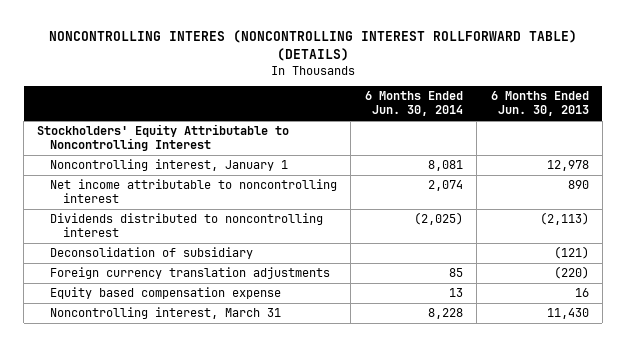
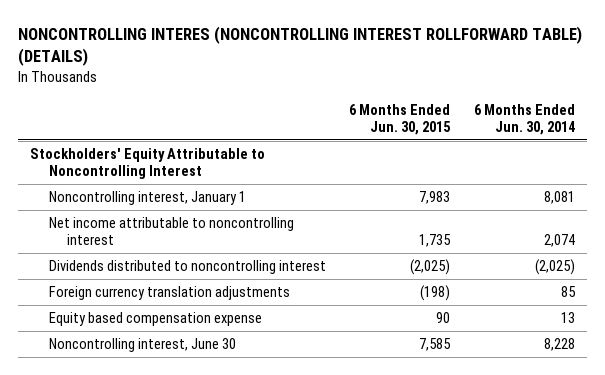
- | 6 Months Ended Jun. 30, 2014 | 6 Months Ended Jun. 30, 2013
+ | 6 Months Ended Jun. 30, 2015 | 6 Months Ended Jun. 30, 2014
- Deconsolidation of subsidiary | | (121)
- Noncontrolling interest, March 31 | 8,228 | 11,430
+ Noncontrolling interest, June 30 | 7,585 | 8,228

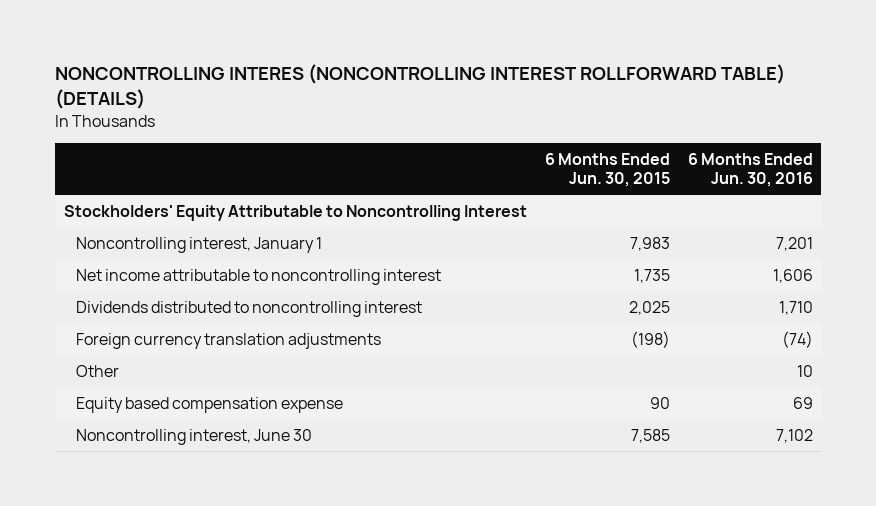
- | 6 Months Ended Jun. 30, 2015 | 6 Months Ended Jun. 30, 2014
+ | 6 Months Ended Jun. 30, 2015 | 6 Months Ended Jun. 30, 2016
- Dividends distributed to noncontrolling interest | (2,025) | (2,025)
+ Dividends distributed to noncontrolling interest | 2,025 | 1,710
+ Other | | 10

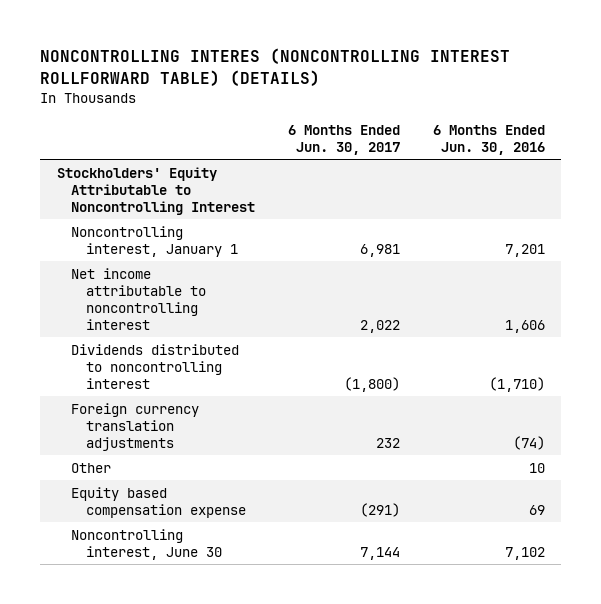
- | 6 Months Ended Jun. 30, 2015 | 6 Months Ended Jun. 30, 2016
+ | 6 Months Ended Jun. 30, 2017 | 6 Months Ended Jun. 30, 2016
- Dividends distributed to noncontrolling interest | 2,025 | 1,710
+ Dividends distributed to noncontrolling interest | (1,800) | (1,710)

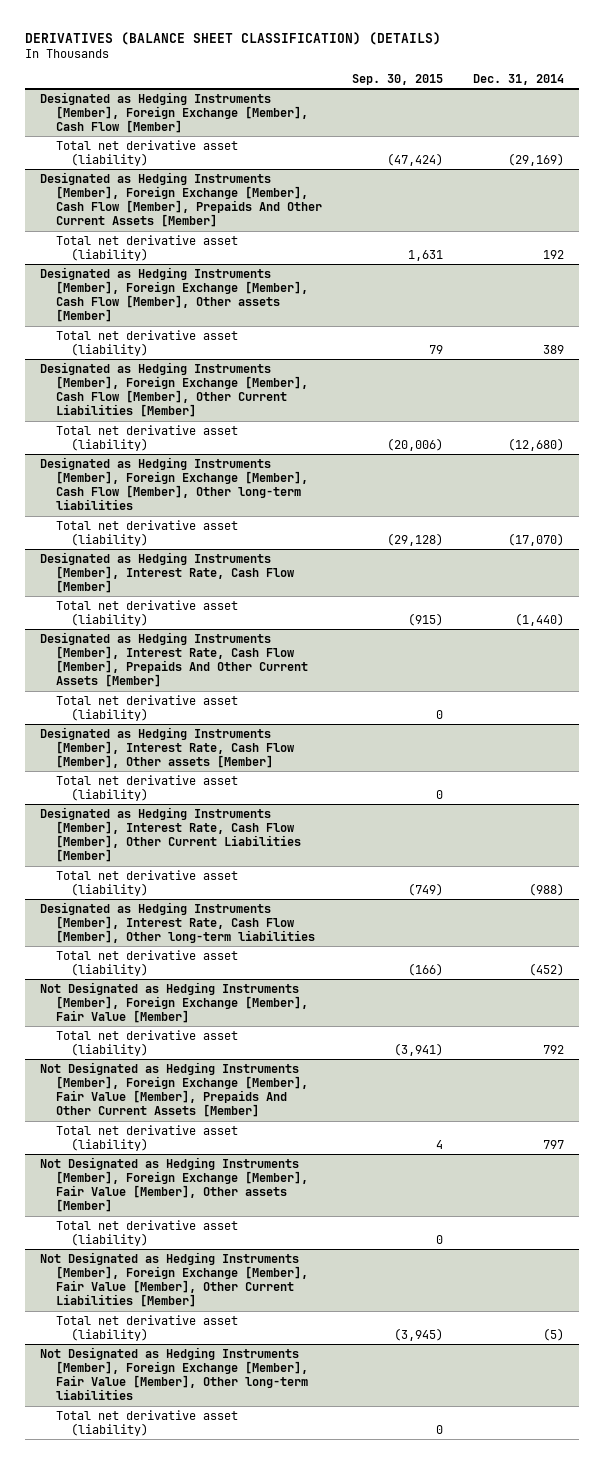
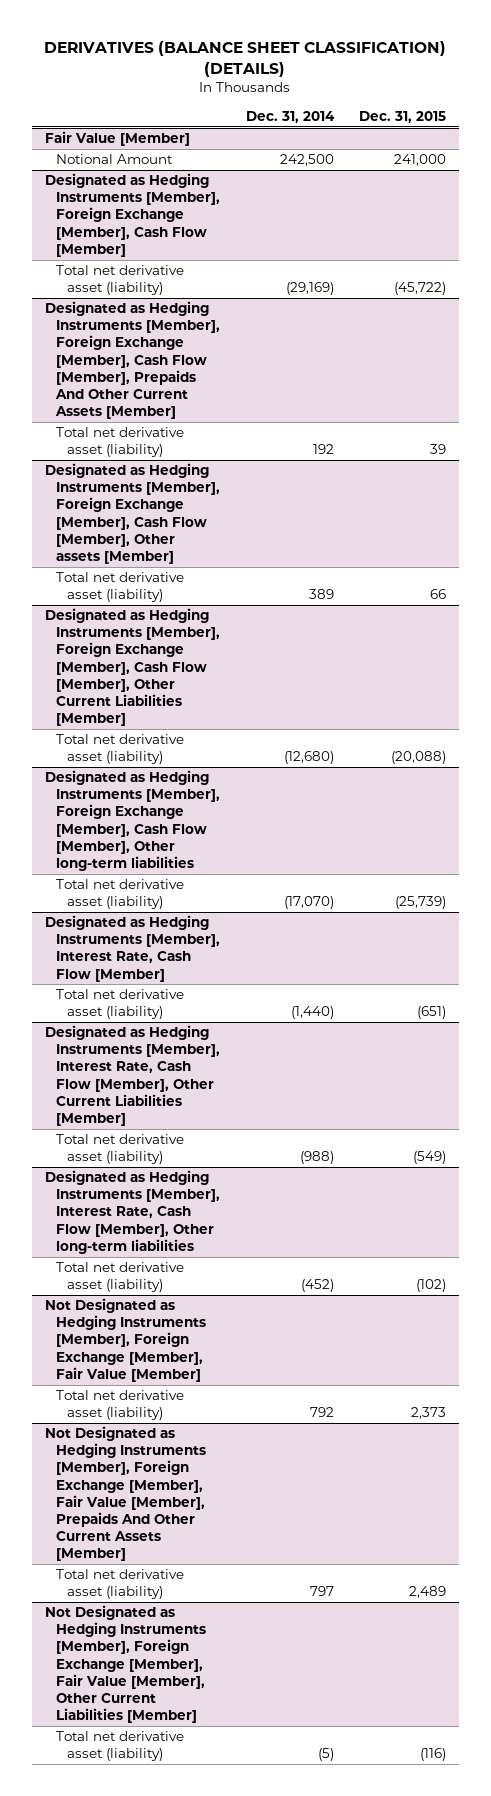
- | Sep. 30, 2015 | Dec. 31, 2014
+ | Dec. 31, 2014 | Dec. 31, 2015
+ Fair Value [Member]
+ Notional Amount | 242,500 | 241,000
- Designated as Hedging Instruments [Member], Interest Rate, Cash Flow [Member], Prepaids And Other Current Assets [Member]
- Total net derivative asset (liability) | 0 |
- Designated as Hedging Instruments [Member], Interest Rate, Cash Flow [Member], Other assets [Member]
- Total net derivative asset (liability) | 0 |
- Not Designated as Hedging Instruments [Member], Foreign Exchange [Member], Fair Value [Member], Other assets [Member]
- Total net derivative asset (liability) | 0 |
- Not Designated as Hedging Instruments [Member], Foreign Exchange [Member], Fair Value [Member], Other long-term liabilities
- Total net derivative asset (liability) | 0 |

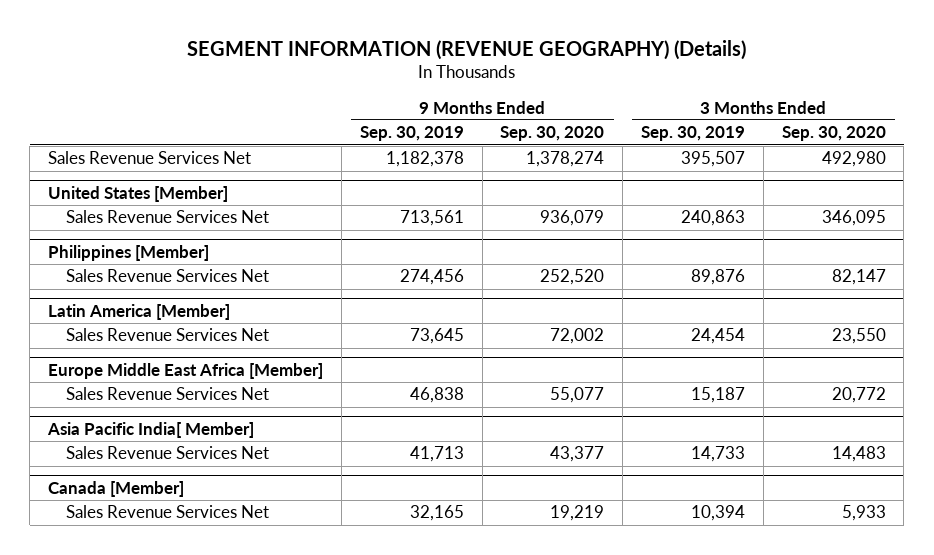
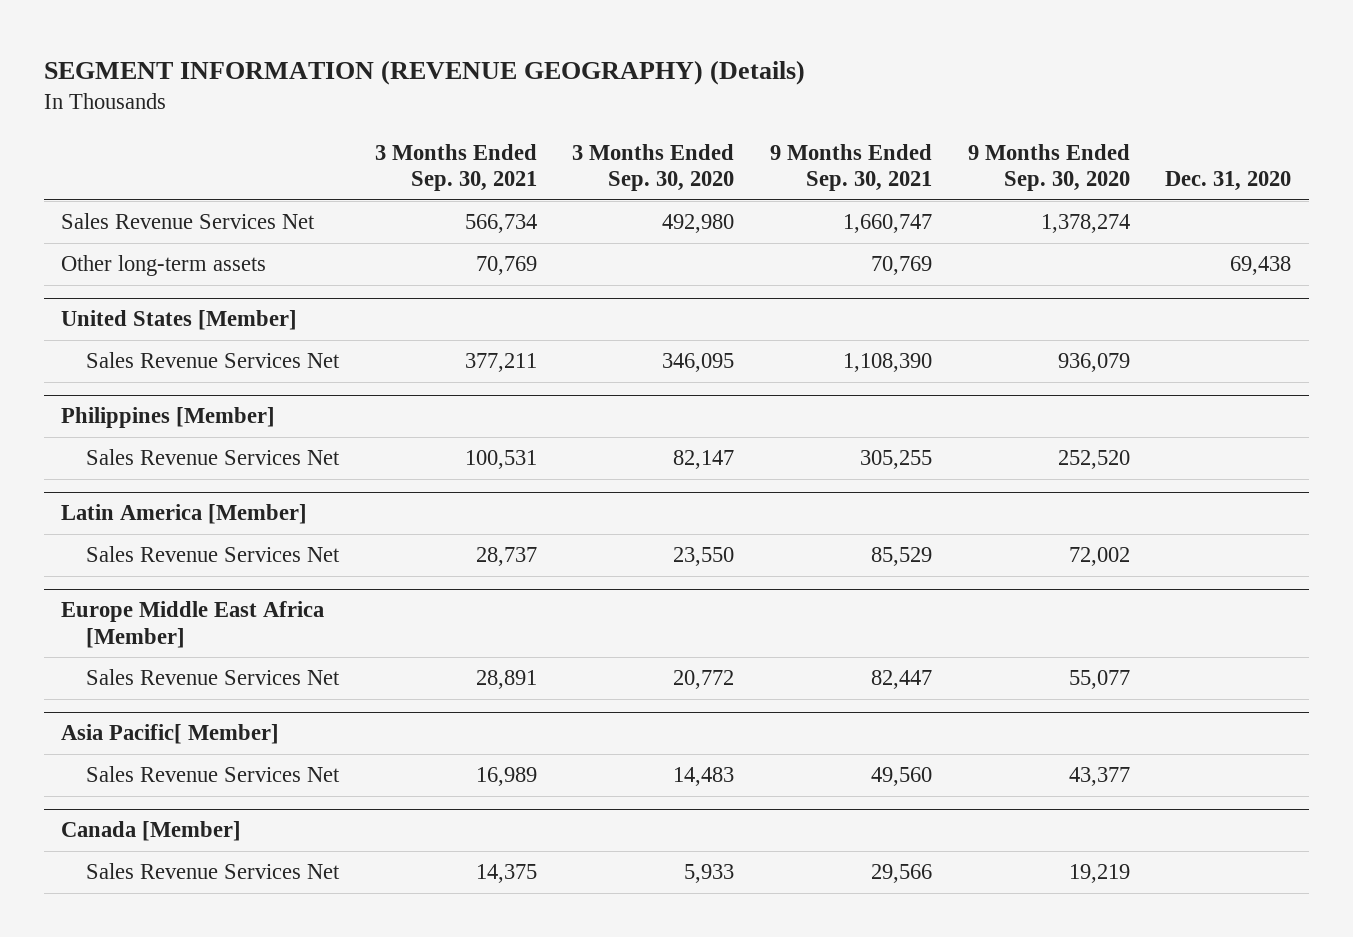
- | 9 Months Ended Sep. 30, 2019 | 9 Months Ended Sep. 30, 2020 | 3 Months Ended Sep. 30, 2019 | 3 Months Ended Sep. 30, 2020
+ | 3 Months Ended Sep. 30, 2021 | 3 Months Ended Sep. 30, 2020 | 9 Months Ended Sep. 30, 2021 | 9 Months Ended Sep. 30, 2020 | Dec. 31, 2020
+ Other long-term assets | 70,769 | | 70,769 | | 69,438
- Asia Pacific India[ Member]
+ Asia Pacific[ Member]

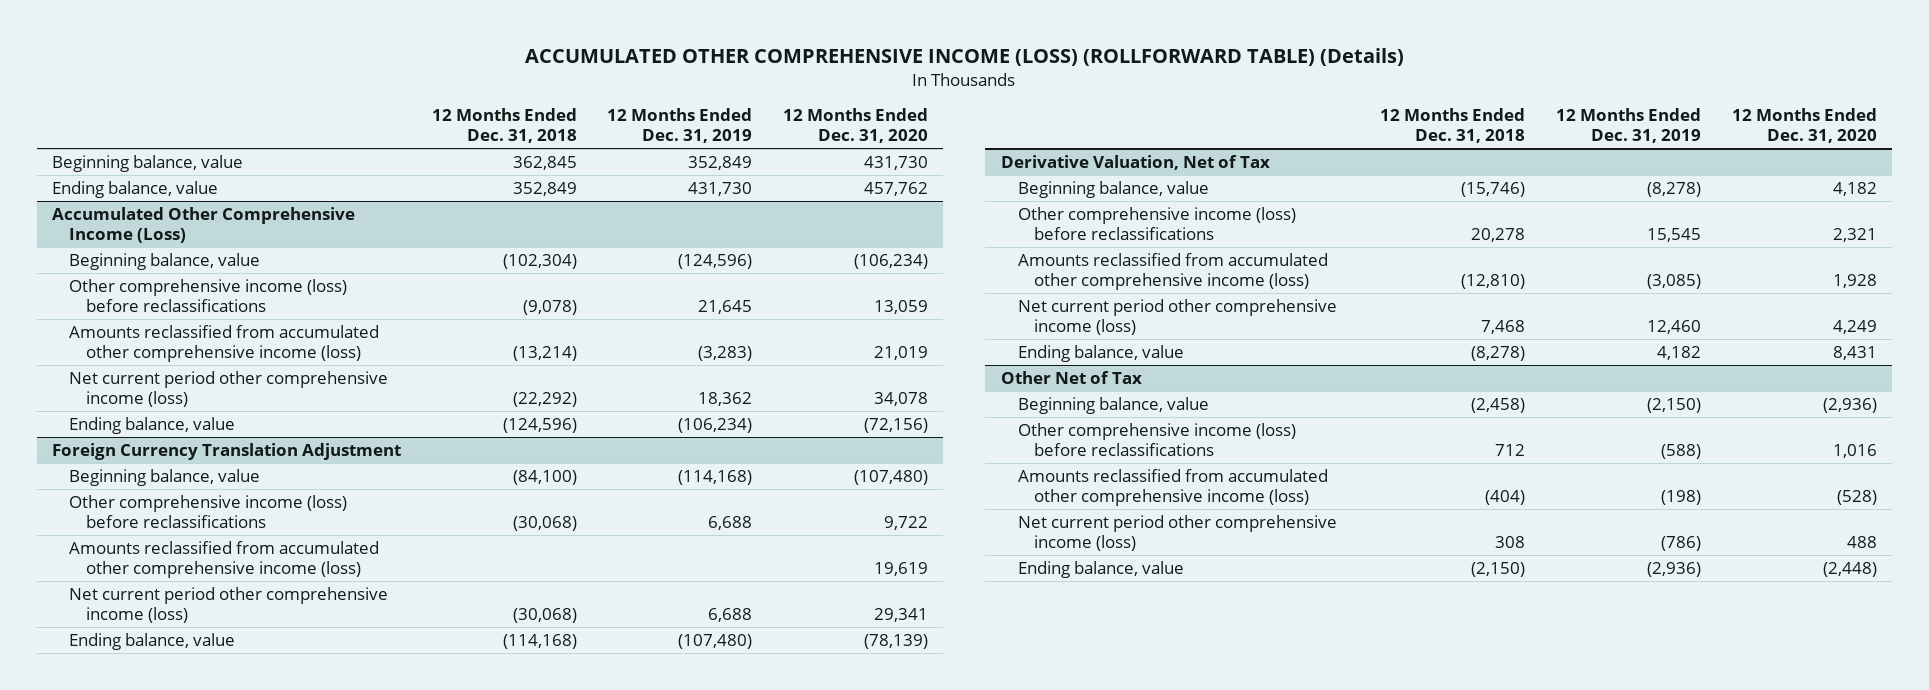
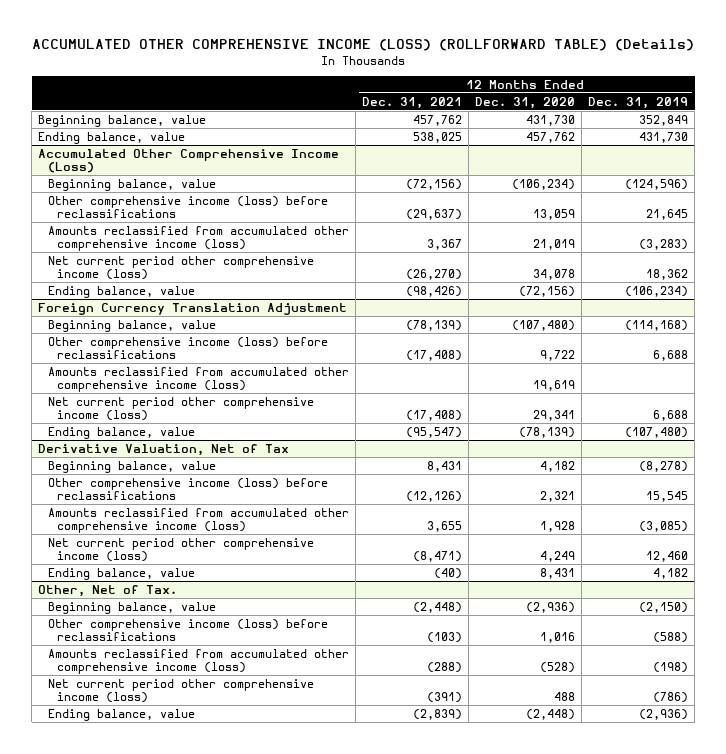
- | 12 Months Ended Dec. 31, 2018 | 12 Months Ended Dec. 31, 2019 | 12 Months Ended Dec. 31, 2020
+ | 12 Months Ended Dec. 31, 2021 | 12 Months Ended Dec. 31, 2020 | 12 Months Ended Dec. 31, 2019
- Other Net of Tax
+ Other, Net of Tax.

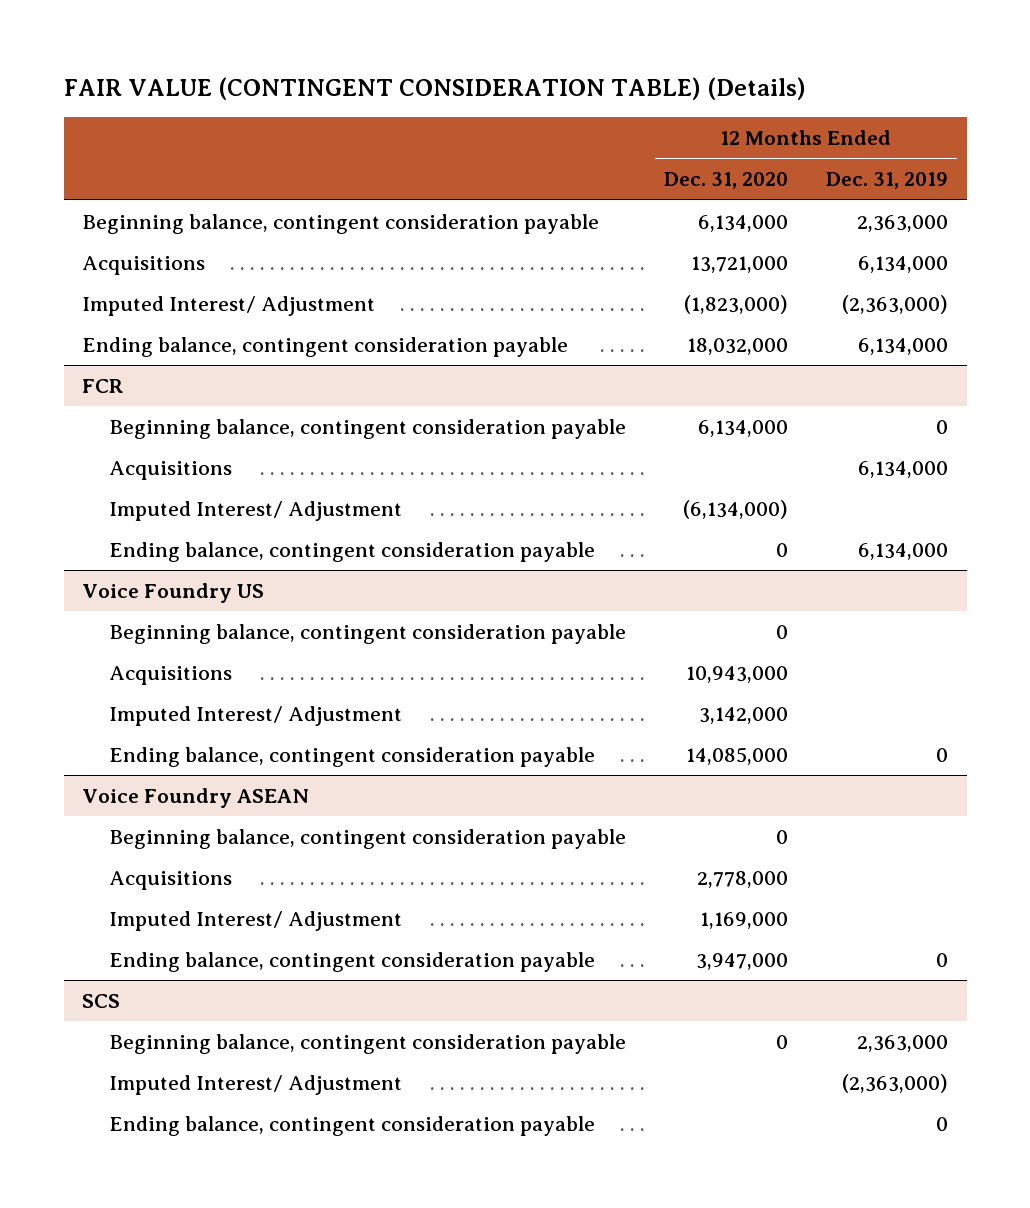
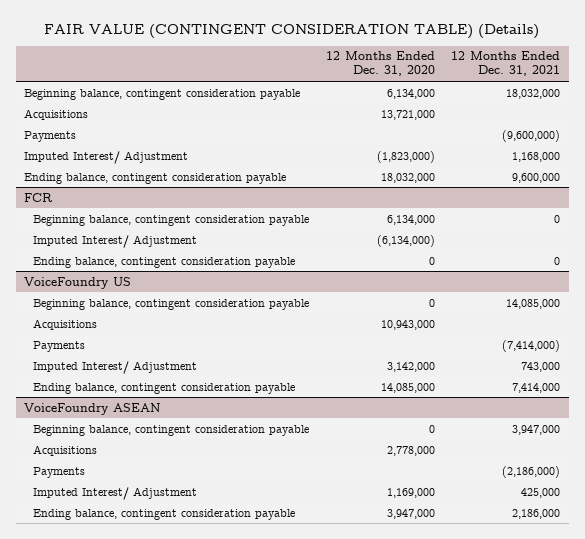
- | 12 Months Ended Dec. 31, 2020 | 12 Months Ended Dec. 31, 2019
+ | 12 Months Ended Dec. 31, 2020 | 12 Months Ended Dec. 31, 2021
+ Payments | | (9,600,000)
@ FCR
- Acquisitions | | 6,134,000
- Voice Foundry US
+ VoiceFoundry US
+ Payments | | (7,414,000)
- Voice Foundry ASEAN
+ VoiceFoundry ASEAN
+ Payments | | (2,186,000)
- SCS
- Beginning balance, contingent consideration payable | 0 | 2,363,000
- Imputed Interest/ Adjustment | | (2,363,000)
- Ending balance, contingent consideration payable | | 0

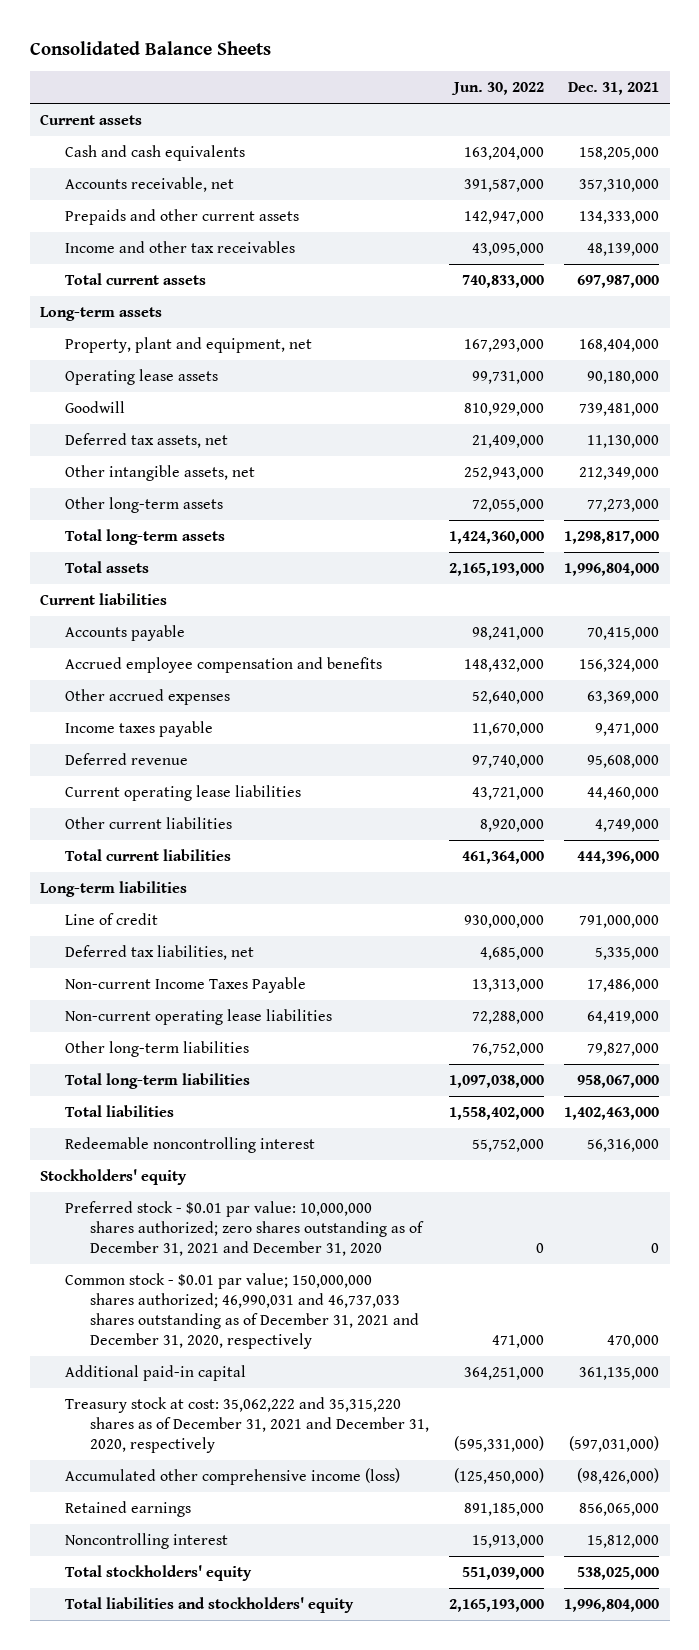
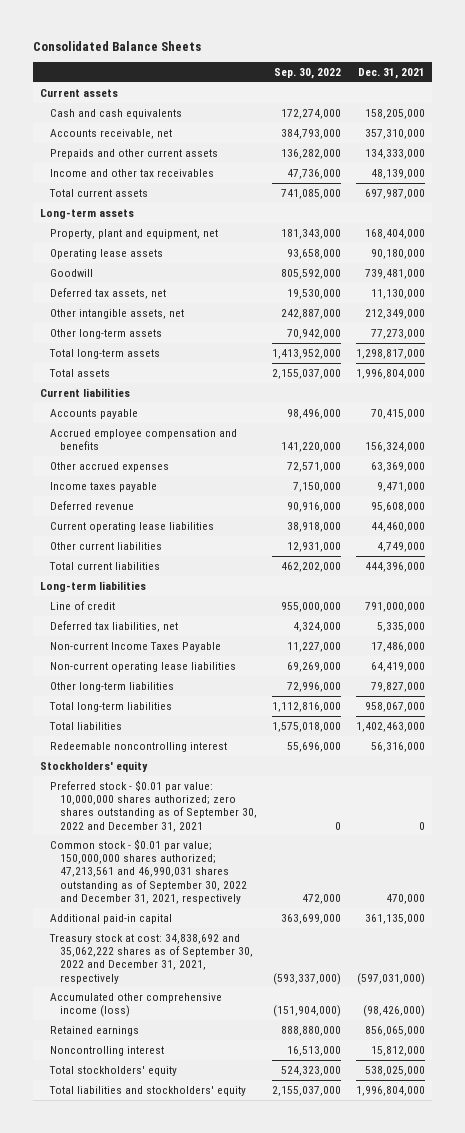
- | Jun. 30, 2022 | Dec. 31, 2021
+ | Sep. 30, 2022 | Dec. 31, 2021
- Preferred stock - $0.01 par value: 10,000,000 shares authorized; zero shares outstanding as of December 31, 2021 and December 31, 2020 | 0 | 0
- Common stock - $0.01 par value; 150,000,000 shares authorized; 46,990,031 and 46,737,033 shares outstanding as of December 31, 2021 and December 31, 2020, respectively | 471,000 | 470,000
+ Preferred stock - $0.01 par value: 10,000,000 shares authorized; zero shares outstanding as of September 30, 2022 and December 31, 2021 | 0 | 0
+ Common stock - $0.01 par value; 150,000,000 shares authorized; 47,213,561 and 46,990,031 shares outstanding as of September 30, 2022 and December 31, 2021, respectively | 472,000 | 470,000
- Treasury stock at cost: 35,062,222 and 35,315,220 shares as of December 31, 2021 and December 31, 2020, respectively | (595,331,000) | (597,031,000)
+ Treasury stock at cost: 34,838,692 and 35,062,222 shares as of September 30, 2022 and December 31, 2021, respectively | (593,337,000) | (597,031,000)

